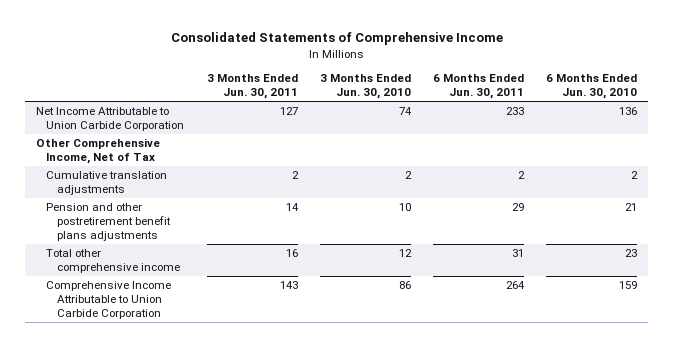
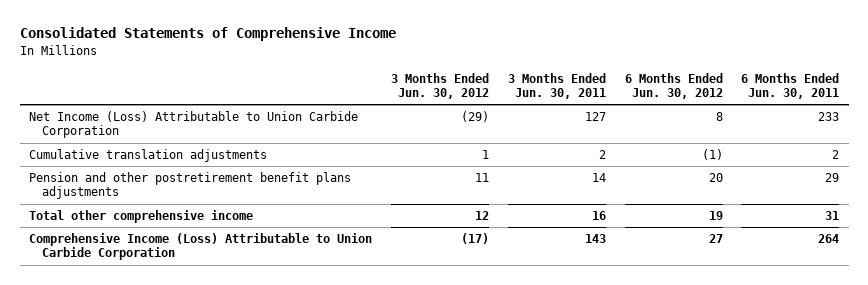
- | 3 Months Ended Jun. 30, 2011 | 3 Months Ended Jun. 30, 2010 | 6 Months Ended Jun. 30, 2011 | 6 Months Ended Jun. 30, 2010
+ | 3 Months Ended Jun. 30, 2012 | 3 Months Ended Jun. 30, 2011 | 6 Months Ended Jun. 30, 2012 | 6 Months Ended Jun. 30, 2011
- Net Income Attributable to Union Carbide Corporation | 127 | 74 | 233 | 136
- Other Comprehensive Income, Net of Tax
+ Net Income (Loss) Attributable to Union Carbide Corporation | (29) | 127 | 8 | 233
- Comprehensive Income Attributable to Union Carbide Corporation | 143 | 86 | 264 | 159
+ Comprehensive Income (Loss) Attributable to Union Carbide Corporation | (17) | 143 | 27 | 264

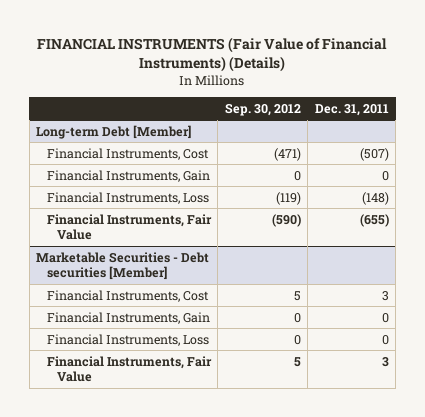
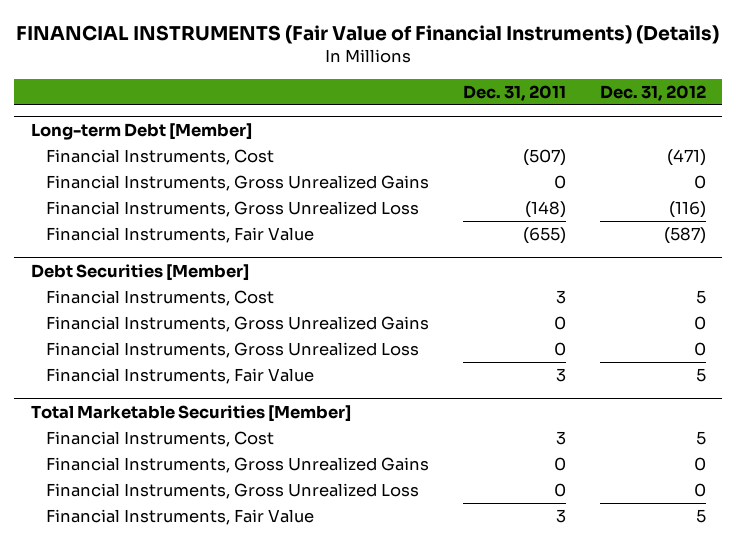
- | Sep. 30, 2012 | Dec. 31, 2011
+ | Dec. 31, 2011 | Dec. 31, 2012
@ Long-term Debt [Member]
- Financial Instruments, Gain | 0 | 0
- Financial Instruments, Loss | (119) | (148)
+ Financial Instruments, Gross Unrealized Gains | 0 | 0
+ Financial Instruments, Gross Unrealized Loss | (148) | (116)
- Marketable Securities - Debt securities [Member]
+ Debt Securities [Member]
- Financial Instruments, Gain | 0 | 0
- Financial Instruments, Loss | 0 | 0
+ Financial Instruments, Gross Unrealized Gains | 0 | 0
+ Financial Instruments, Gross Unrealized Loss | 0 | 0
+ Total Marketable Securities [Member]
+ Financial Instruments, Cost | 3 | 5
+ Financial Instruments, Gross Unrealized Gains | 0 | 0
+ Financial Instruments, Gross Unrealized Loss | 0 | 0
+ Financial Instruments, Fair Value | 3 | 5

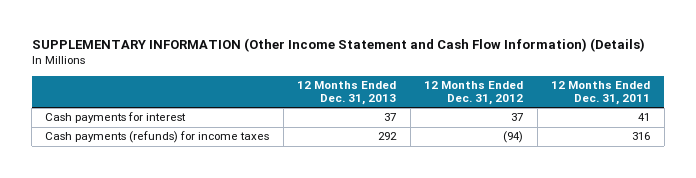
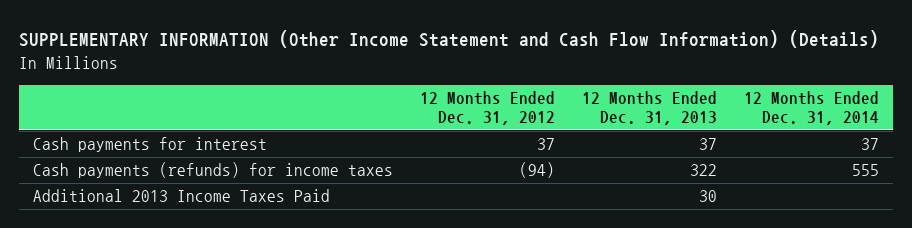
- | 12 Months Ended Dec. 31, 2013 | 12 Months Ended Dec. 31, 2012 | 12 Months Ended Dec. 31, 2011
+ | 12 Months Ended Dec. 31, 2012 | 12 Months Ended Dec. 31, 2013 | 12 Months Ended Dec. 31, 2014
- Cash payments (refunds) for income taxes | 292 | (94) | 316
+ Cash payments (refunds) for income taxes | (94) | 322 | 555
+ Additional 2013 Income Taxes Paid | | 30 |

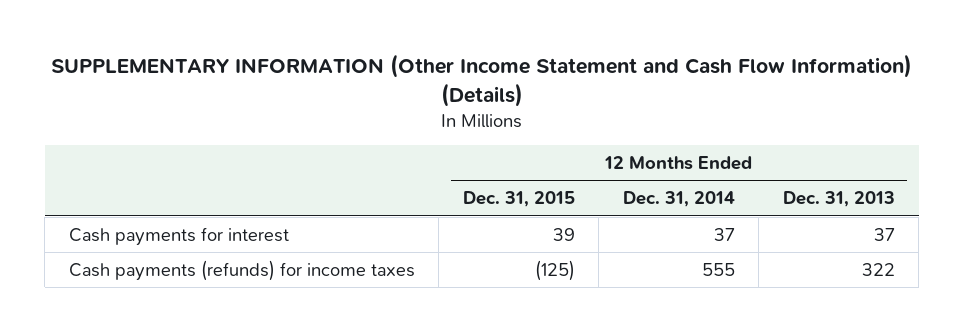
- | 12 Months Ended Dec. 31, 2012 | 12 Months Ended Dec. 31, 2013 | 12 Months Ended Dec. 31, 2014
+ | 12 Months Ended Dec. 31, 2015 | 12 Months Ended Dec. 31, 2014 | 12 Months Ended Dec. 31, 2013
- Additional 2013 Income Taxes Paid | | 30 |

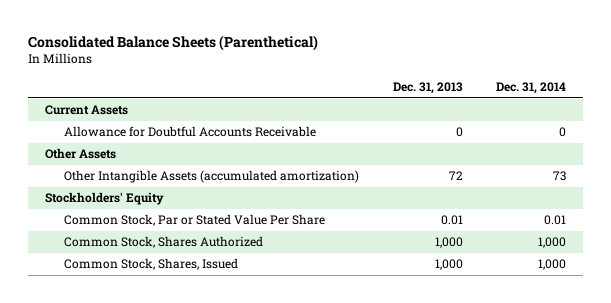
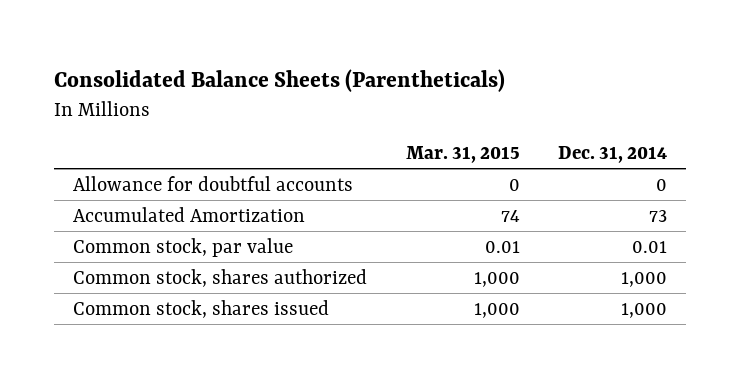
- Consolidated Balance Sheets (Parenthetical)
+ Consolidated Balance Sheets (Parentheticals)
- | Dec. 31, 2013 | Dec. 31, 2014
+ | Mar. 31, 2015 | Dec. 31, 2014
- Current Assets
- Allowance for Doubtful Accounts Receivable | 0 | 0
- Other Assets
- Other Intangible Assets (accumulated amortization) | 72 | 73
- Stockholders' Equity
- Common Stock, Par or Stated Value Per Share | 0.01 | 0.01
- Common Stock, Shares Authorized | 1,000 | 1,000
- Common Stock, Shares, Issued | 1,000 | 1,000
+ Allowance for doubtful accounts | 0 | 0
+ Accumulated Amortization | 74 | 73
+ Common stock, par value | 0.01 | 0.01
+ Common stock, shares authorized | 1,000 | 1,000
+ Common stock, shares issued | 1,000 | 1,000

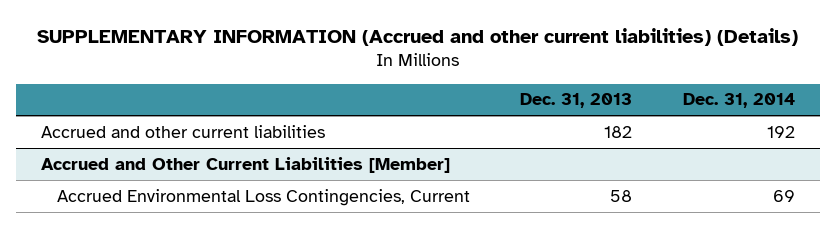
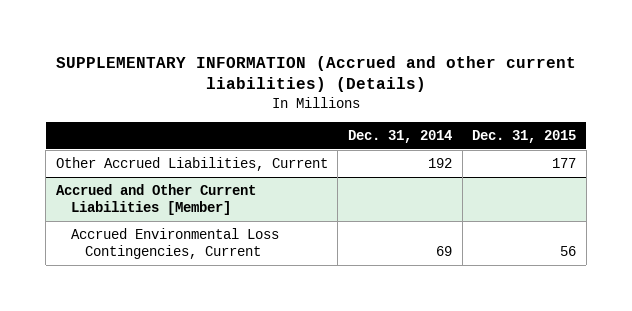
- | Dec. 31, 2013 | Dec. 31, 2014
+ | Dec. 31, 2014 | Dec. 31, 2015
- Accrued and other current liabilities | 182 | 192
+ Other Accrued Liabilities, Current | 192 | 177

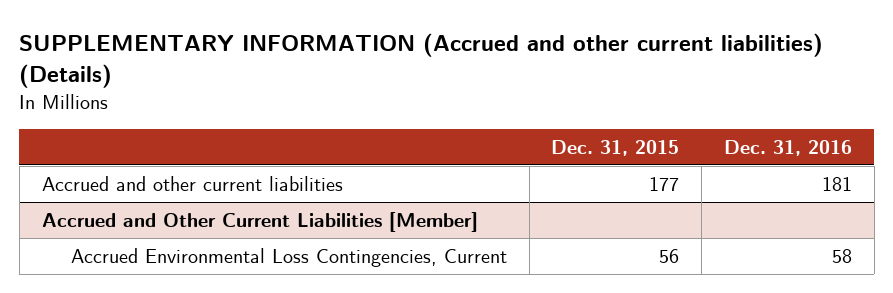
- | Dec. 31, 2014 | Dec. 31, 2015
+ | Dec. 31, 2015 | Dec. 31, 2016
- Other Accrued Liabilities, Current | 192 | 177
+ Accrued and other current liabilities | 177 | 181

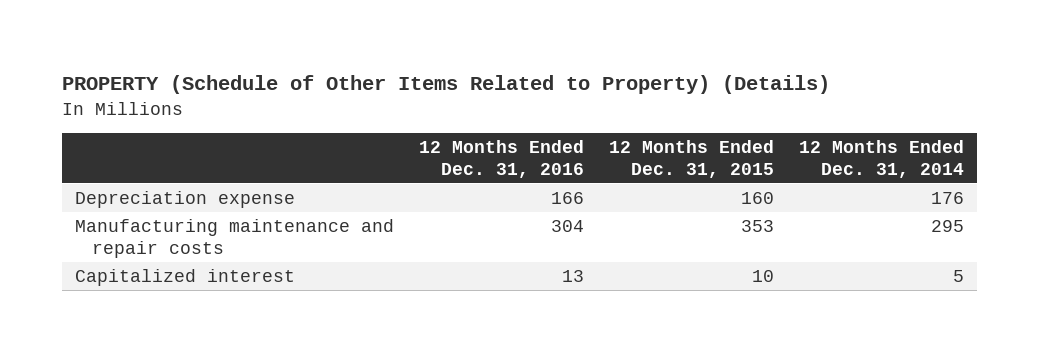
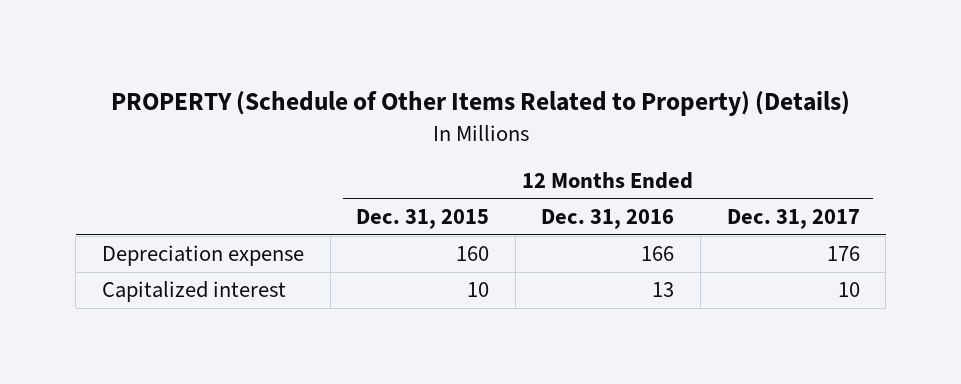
- | 12 Months Ended Dec. 31, 2016 | 12 Months Ended Dec. 31, 2015 | 12 Months Ended Dec. 31, 2014
+ | 12 Months Ended Dec. 31, 2015 | 12 Months Ended Dec. 31, 2016 | 12 Months Ended Dec. 31, 2017
- Manufacturing maintenance and repair costs | 304 | 353 | 295

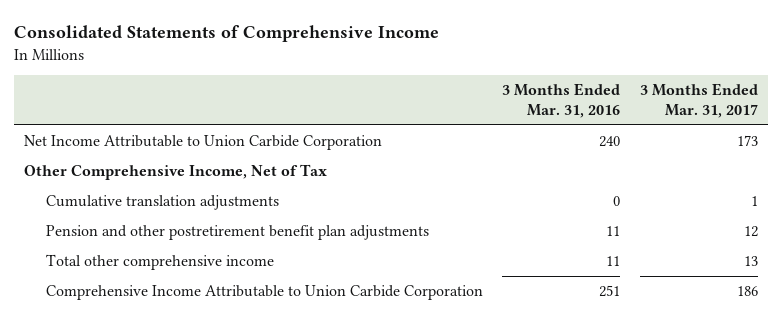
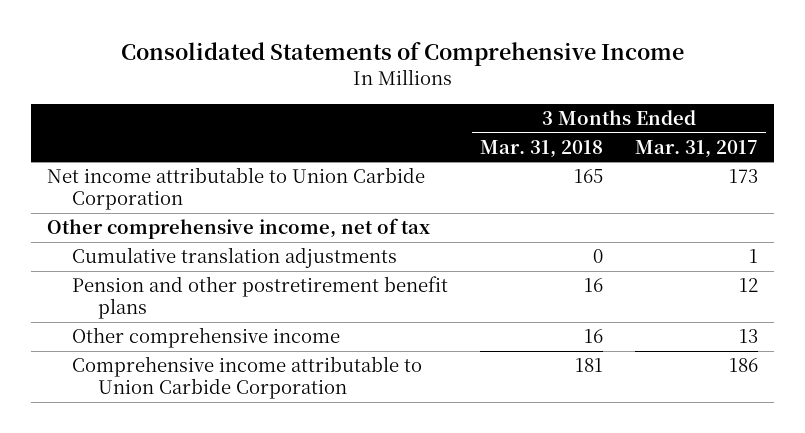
- | 3 Months Ended Mar. 31, 2016 | 3 Months Ended Mar. 31, 2017
+ | 3 Months Ended Mar. 31, 2018 | 3 Months Ended Mar. 31, 2017
- Net Income Attributable to Union Carbide Corporation | 240 | 173
- Other Comprehensive Income, Net of Tax
+ Net income attributable to Union Carbide Corporation | 165 | 173
+ Other comprehensive income, net of tax
- Pension and other postretirement benefit plan adjustments | 11 | 12
- Total other comprehensive income | 11 | 13
- Comprehensive Income Attributable to Union Carbide Corporation | 251 | 186
+ Pension and other postretirement benefit plans | 16 | 12
+ Other comprehensive income | 16 | 13
+ Comprehensive income attributable to Union Carbide Corporation | 181 | 186

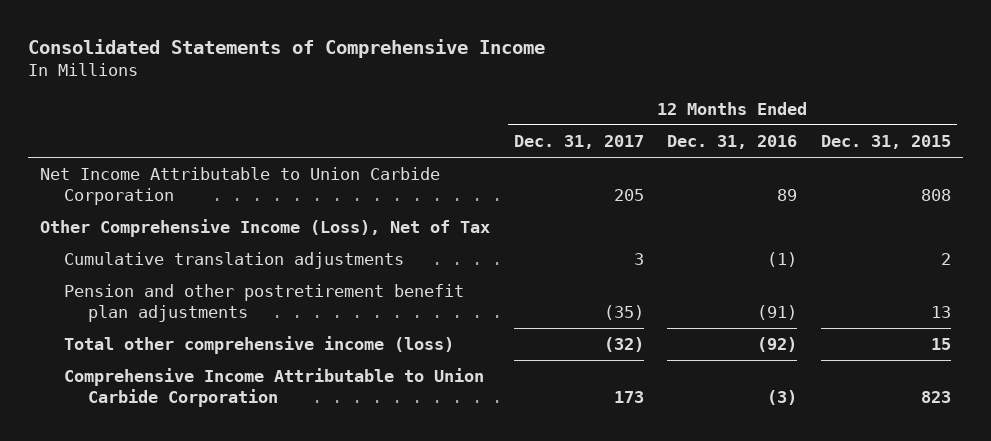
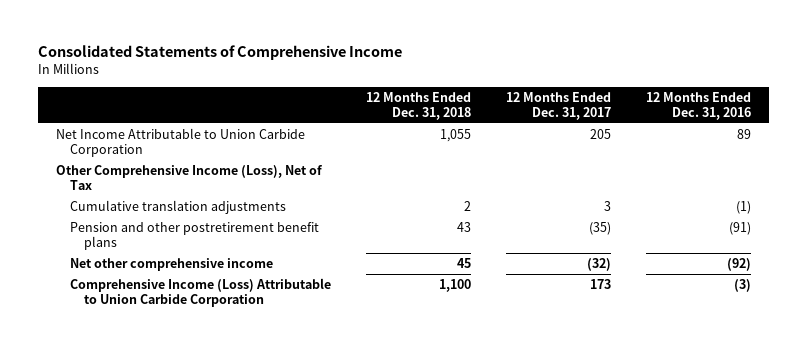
- | 12 Months Ended Dec. 31, 2017 | 12 Months Ended Dec. 31, 2016 | 12 Months Ended Dec. 31, 2015
+ | 12 Months Ended Dec. 31, 2018 | 12 Months Ended Dec. 31, 2017 | 12 Months Ended Dec. 31, 2016
- Pension and other postretirement benefit plan adjustments | (35) | (91) | 13
- Total other comprehensive income (loss) | (32) | (92) | 15
- Comprehensive Income Attributable to Union Carbide Corporation | 173 | (3) | 823
+ Pension and other postretirement benefit plans | 43 | (35) | (91)
+ Net other comprehensive income | 45 | (32) | (92)
+ Comprehensive Income (Loss) Attributable to Union Carbide Corporation | 1,100 | 173 | (3)

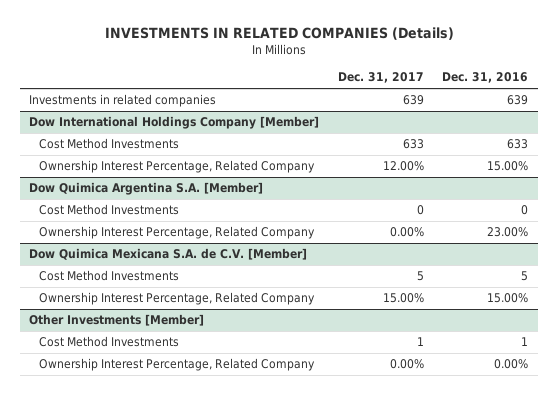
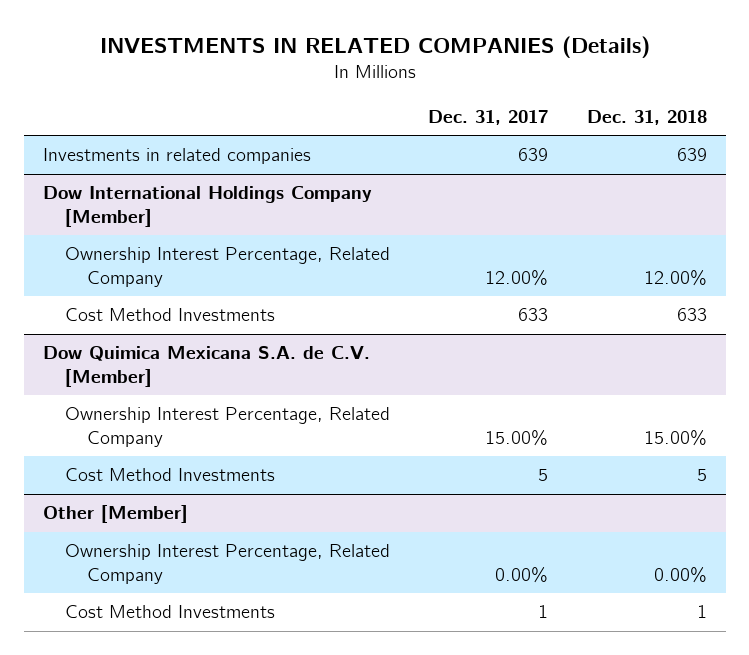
- | Dec. 31, 2017 | Dec. 31, 2016
+ | Dec. 31, 2017 | Dec. 31, 2018
- Dow Quimica Argentina S.A. [Member]
- Cost Method Investments | 0 | 0
- Ownership Interest Percentage, Related Company | 0.00% | 23.00%
@ Dow International Holdings Company [Member]
moved down: Cost Method Investments | 633 | 633
- Other Investments [Member]
- Cost Method Investments | 1 | 1
@ Dow Quimica Mexicana S.A. de C.V. [Member]
moved down: Cost Method Investments | 5 | 5
+ Other [Member]
+ Cost Method Investments | 1 | 1

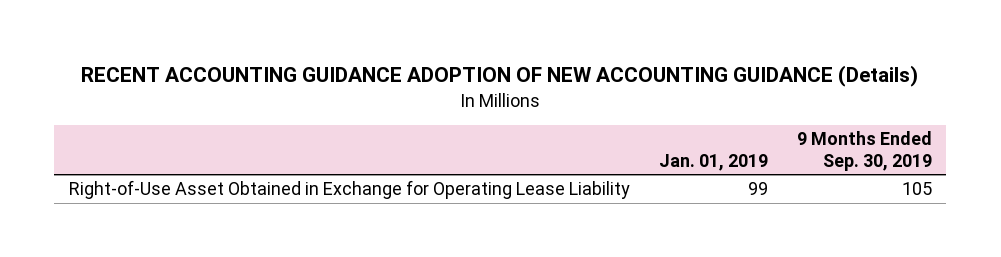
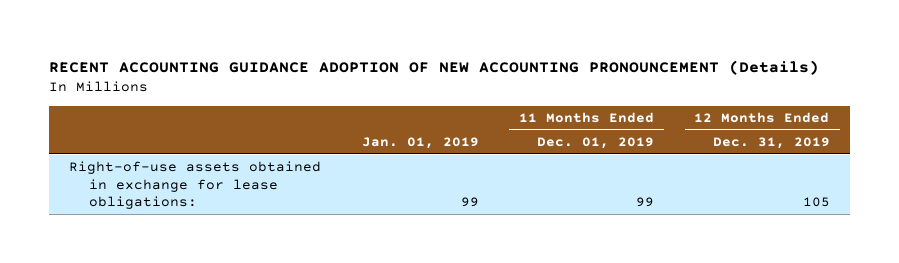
- RECENT ACCOUNTING GUIDANCE ADOPTION OF NEW ACCOUNTING GUIDANCE (Details)
+ RECENT ACCOUNTING GUIDANCE ADOPTION OF NEW ACCOUNTING PRONOUNCEMENT (Details)
- | Jan. 01, 2019 | 9 Months Ended Sep. 30, 2019
+ | Jan. 01, 2019 | 11 Months Ended Dec. 01, 2019 | 12 Months Ended Dec. 31, 2019
- Right-of-Use Asset Obtained in Exchange for Operating Lease Liability | 99 | 105
+ Right-of-use assets obtained in exchange for lease obligations: | 99 | 99 | 105

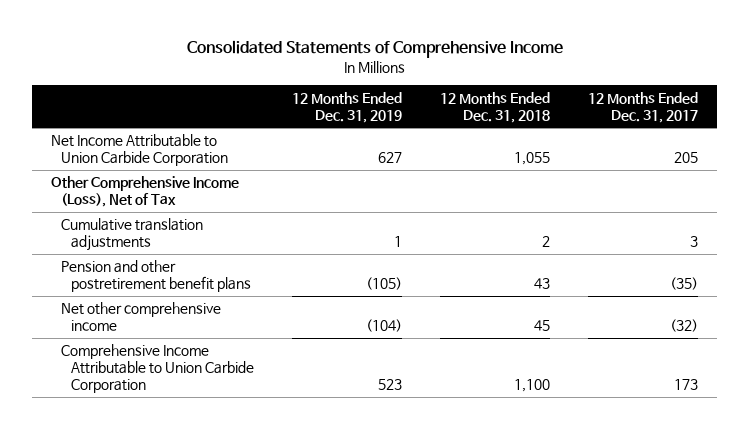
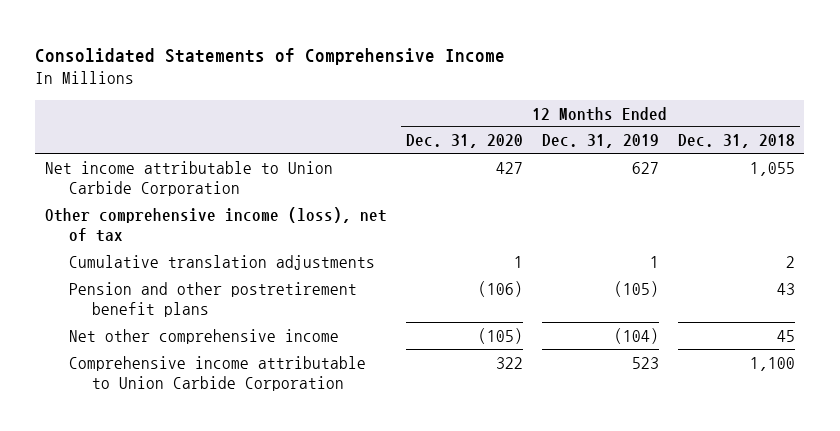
- | 12 Months Ended Dec. 31, 2019 | 12 Months Ended Dec. 31, 2018 | 12 Months Ended Dec. 31, 2017
+ | 12 Months Ended Dec. 31, 2020 | 12 Months Ended Dec. 31, 2019 | 12 Months Ended Dec. 31, 2018
- Net Income Attributable to Union Carbide Corporation | 627 | 1,055 | 205
- Other Comprehensive Income (Loss), Net of Tax
+ Net income attributable to Union Carbide Corporation | 427 | 627 | 1,055
+ Other comprehensive income (loss), net of tax
- Comprehensive Income Attributable to Union Carbide Corporation | 523 | 1,100 | 173
+ Comprehensive income attributable to Union Carbide Corporation | 322 | 523 | 1,100

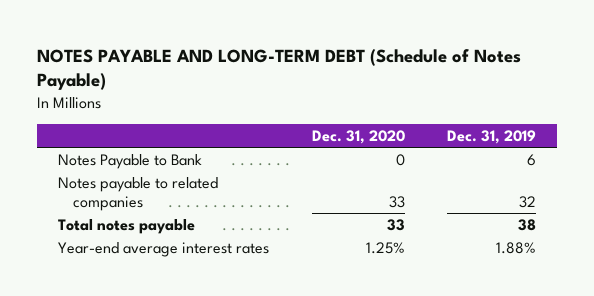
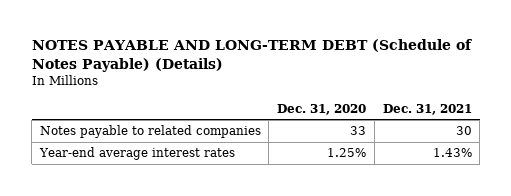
- NOTES PAYABLE AND LONG-TERM DEBT (Schedule of Notes Payable)
+ NOTES PAYABLE AND LONG-TERM DEBT (Schedule of Notes Payable) (Details)
- | Dec. 31, 2020 | Dec. 31, 2019
+ | Dec. 31, 2020 | Dec. 31, 2021
- Notes Payable to Bank | 0 | 6
- Total notes payable | 33 | 38

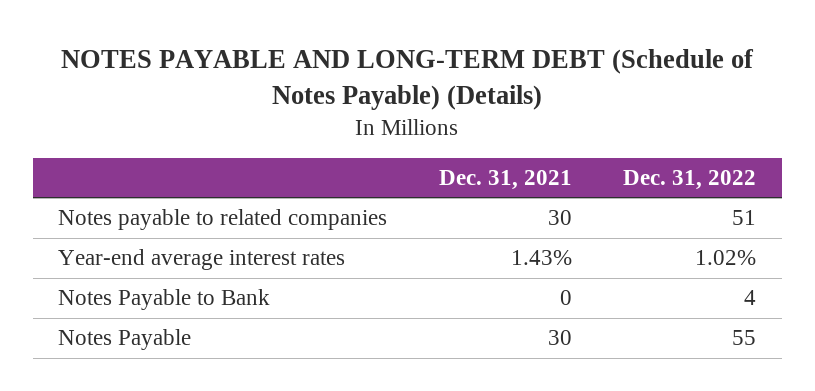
- | Dec. 31, 2020 | Dec. 31, 2021
+ | Dec. 31, 2021 | Dec. 31, 2022
+ Notes Payable to Bank | 0 | 4
+ Notes Payable | 30 | 55

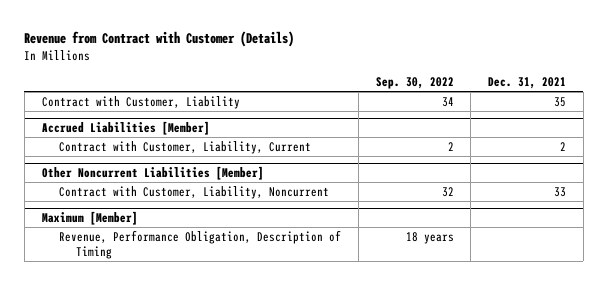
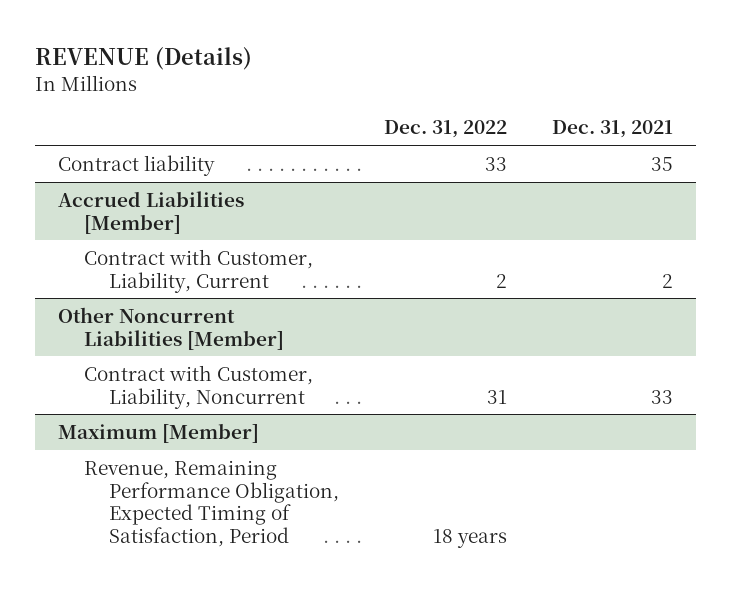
- Revenue from Contract with Customer (Details)
+ REVENUE (Details)
- | Sep. 30, 2022 | Dec. 31, 2021
+ | Dec. 31, 2022 | Dec. 31, 2021
- Contract with Customer, Liability | 34 | 35
+ Contract liability | 33 | 35
@ Maximum [Member]
- Revenue, Performance Obligation, Description of Timing | 18 years |
+ Revenue, Remaining Performance Obligation, Expected Timing of Satisfaction, Period | 18 years |

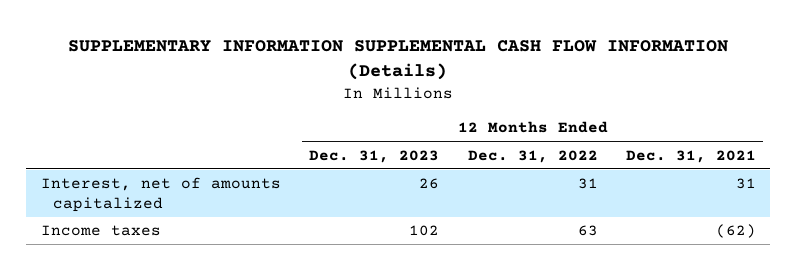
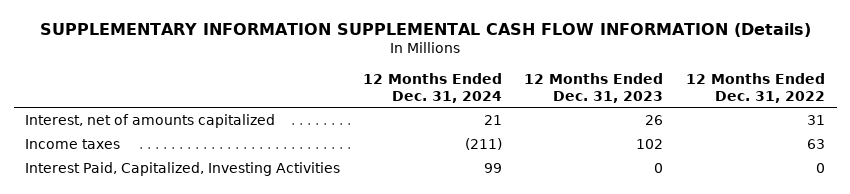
- | 12 Months Ended Dec. 31, 2023 | 12 Months Ended Dec. 31, 2022 | 12 Months Ended Dec. 31, 2021
+ | 12 Months Ended Dec. 31, 2024 | 12 Months Ended Dec. 31, 2023 | 12 Months Ended Dec. 31, 2022
+ Interest Paid, Capitalized, Investing Activities | 99 | 0 | 0

